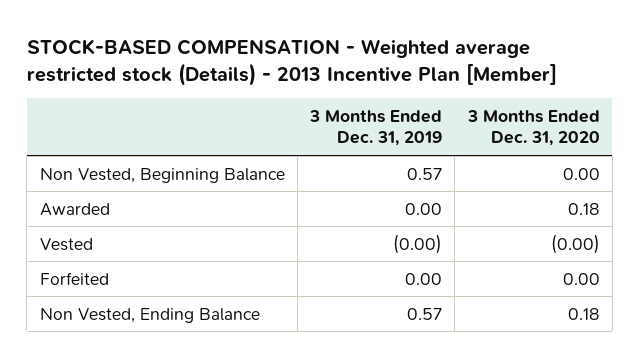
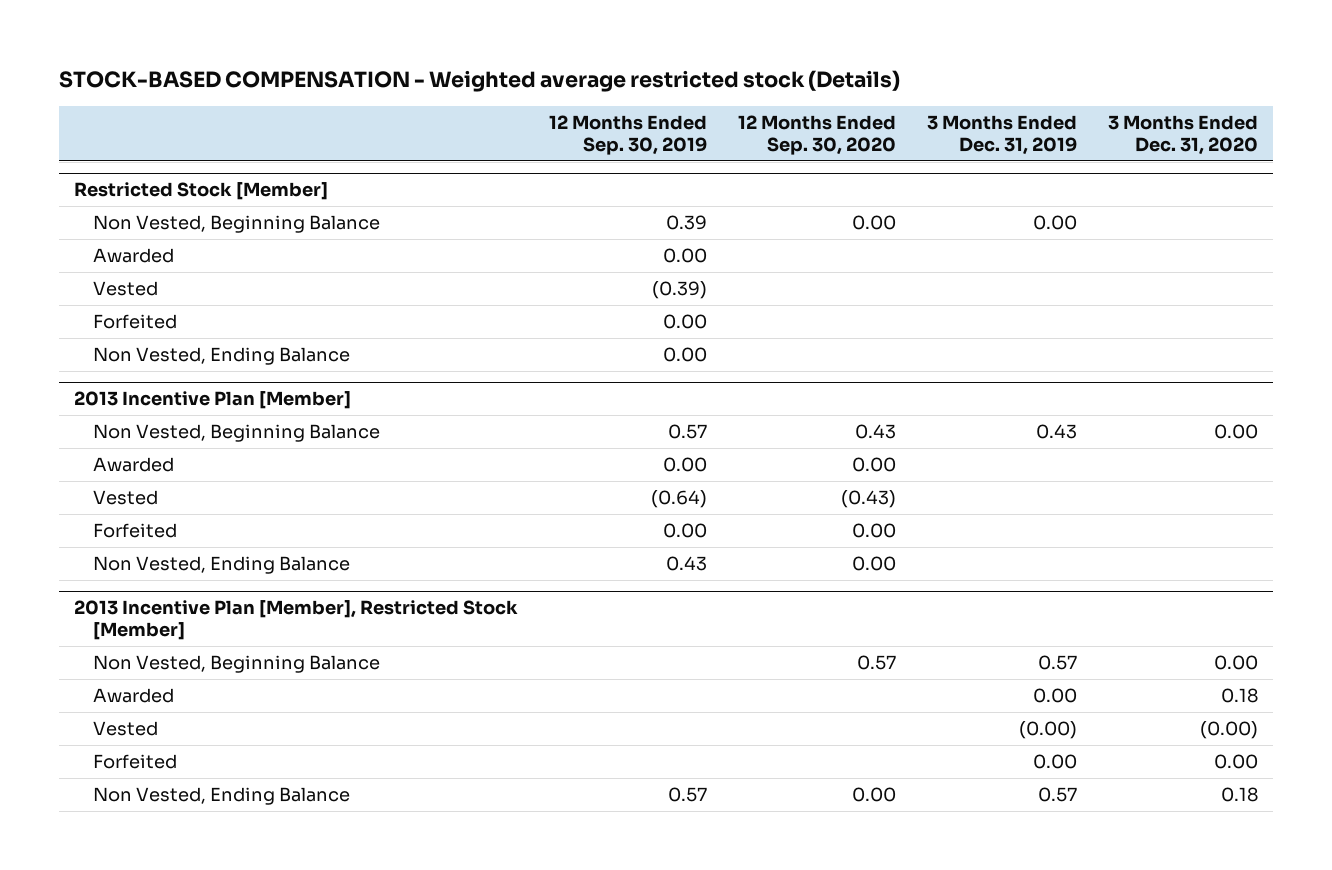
- STOCK-BASED COMPENSATION - Weighted average restricted stock (Details) - 2013 Incentive Plan [Member]
+ STOCK-BASED COMPENSATION - Weighted average restricted stock (Details)
- | 3 Months Ended Dec. 31, 2019 | 3 Months Ended Dec. 31, 2020
+ | 12 Months Ended Sep. 30, 2019 | 12 Months Ended Sep. 30, 2020 | 3 Months Ended Dec. 31, 2019 | 3 Months Ended Dec. 31, 2020
+ Restricted Stock [Member]
+ Non Vested, Beginning Balance | 0.39 | 0.00 | 0.00 |
+ Awarded | 0.00 | | |
+ Vested | (0.39) | | |
+ Forfeited | 0.00 | | |
+ Non Vested, Ending Balance | 0.00 | | |
+ 2013 Incentive Plan [Member]
+ Non Vested, Beginning Balance | 0.57 | 0.43 | 0.43 | 0.00
+ Awarded | 0.00 | 0.00 | |
+ Vested | (0.64) | (0.43) | |
+ Forfeited | 0.00 | 0.00 | |
+ Non Vested, Ending Balance | 0.43 | 0.00 | |
+ 2013 Incentive Plan [Member], Restricted Stock [Member]

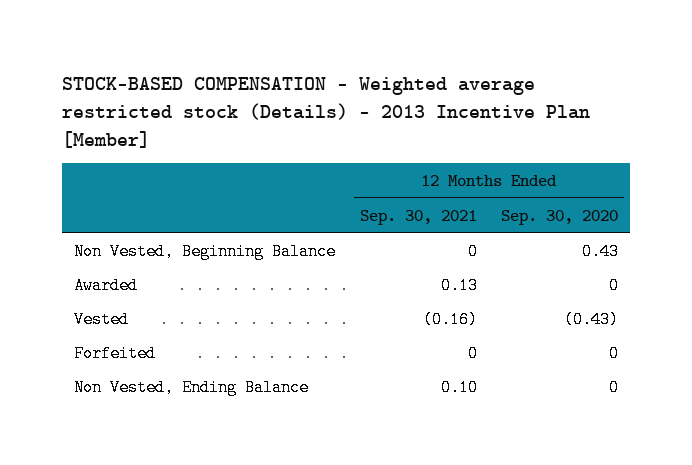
- STOCK-BASED COMPENSATION - Weighted average restricted stock (Details)
+ STOCK-BASED COMPENSATION - Weighted average restricted stock (Details) - 2013 Incentive Plan [Member]
- | 12 Months Ended Sep. 30, 2019 | 12 Months Ended Sep. 30, 2020 | 3 Months Ended Dec. 31, 2019 | 3 Months Ended Dec. 31, 2020
+ | 12 Months Ended Sep. 30, 2021 | 12 Months Ended Sep. 30, 2020
- Restricted Stock [Member]
- Non Vested, Beginning Balance | 0.39 | 0.00 | 0.00 |
- Awarded | 0.00 | | |
- Vested | (0.39) | | |
- Forfeited | 0.00 | | |
- Non Vested, Ending Balance | 0.00 | | |
- 2013 Incentive Plan [Member]
- Awarded | 0.00 | 0.00 | |
+ Awarded | 0.13 | 0
- Forfeited | 0.00 | 0.00 | |
- Non Vested, Ending Balance | 0.43 | 0.00 | |
- 2013 Incentive Plan [Member], Restricted Stock [Member]
- Non Vested, Beginning Balance | | 0.57 | 0.57 | 0.00
- Awarded | | | 0.00 | 0.18
- Vested | | | (0.00) | (0.00)
- Forfeited | | | 0.00 | 0.00
- Non Vested, Ending Balance | 0.57 | 0.00 | 0.57 | 0.18
+ Forfeited | 0 | 0
+ Non Vested, Ending Balance | 0.10 | 0

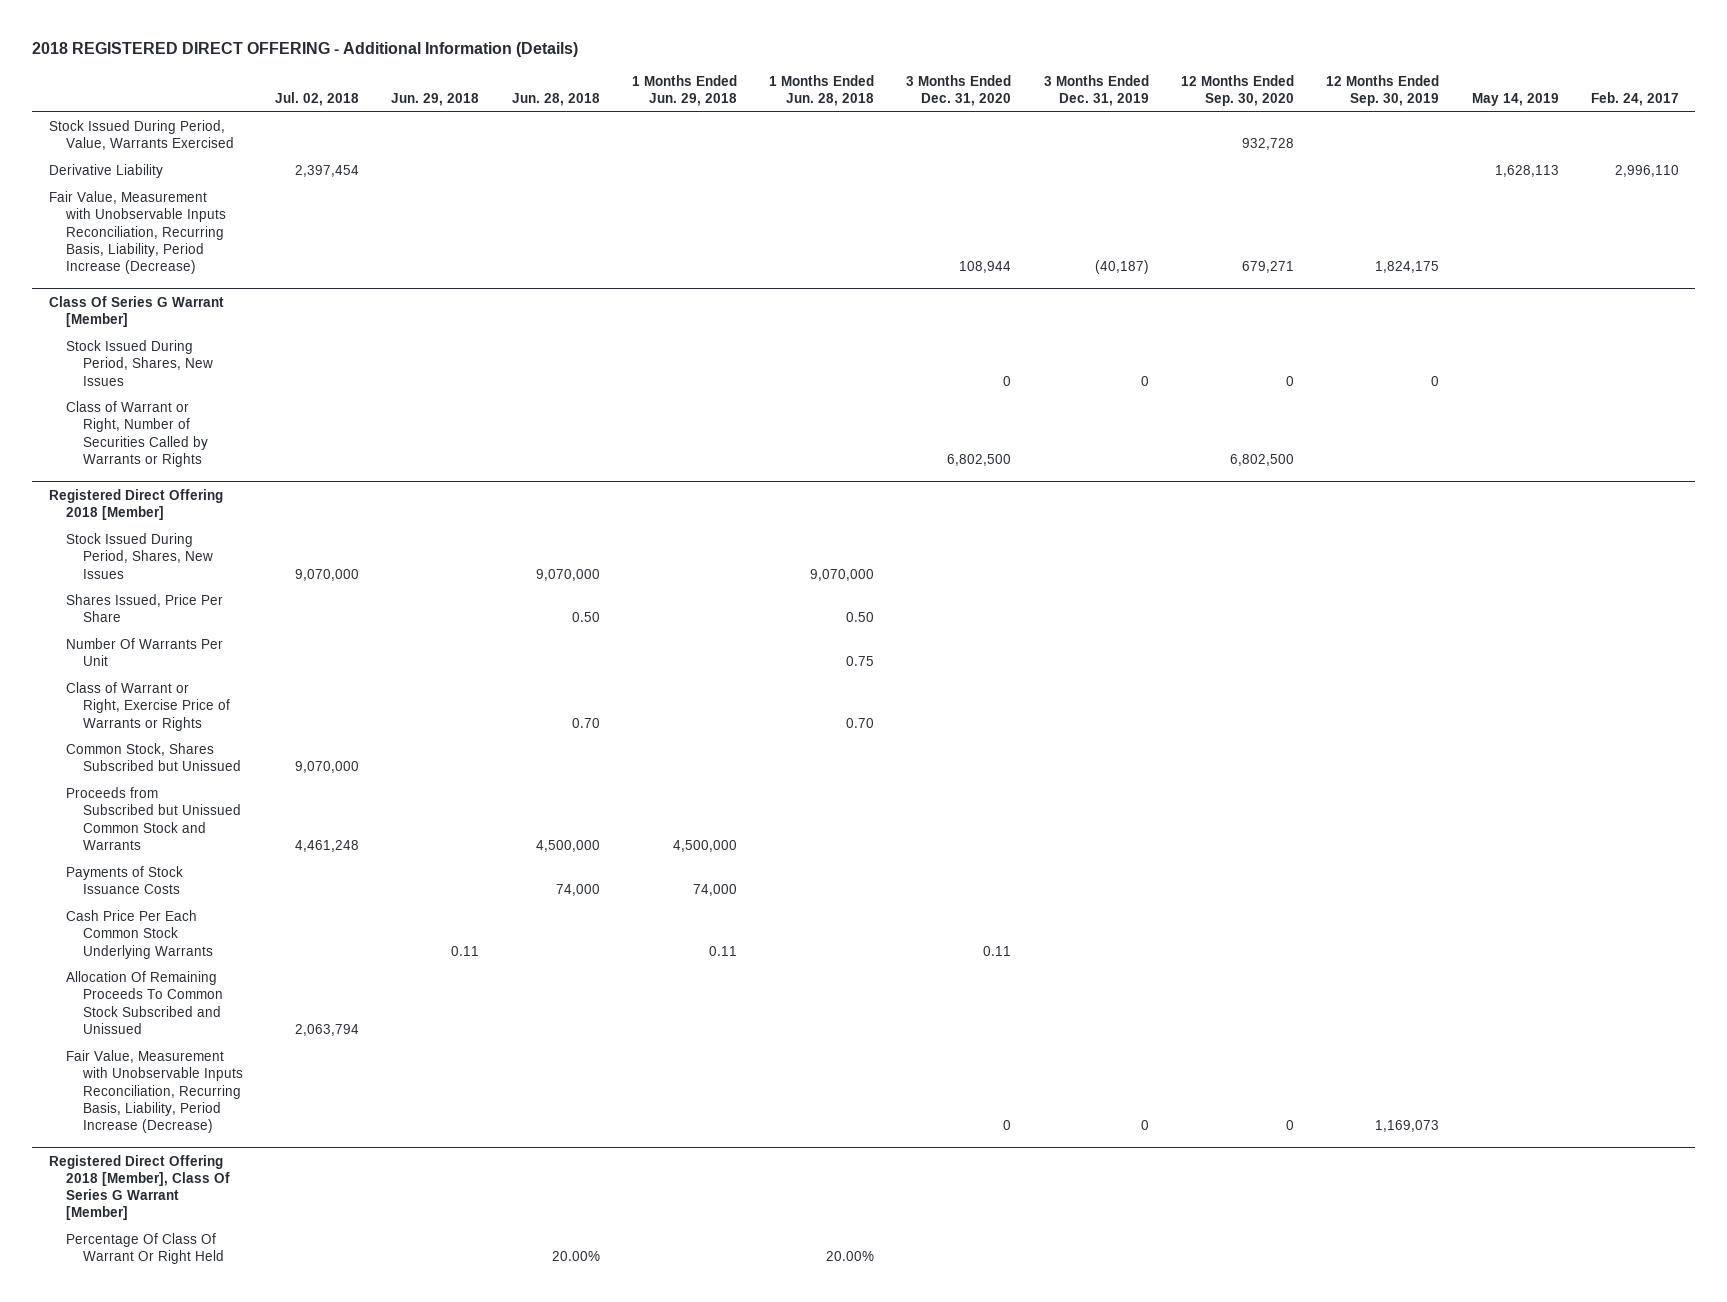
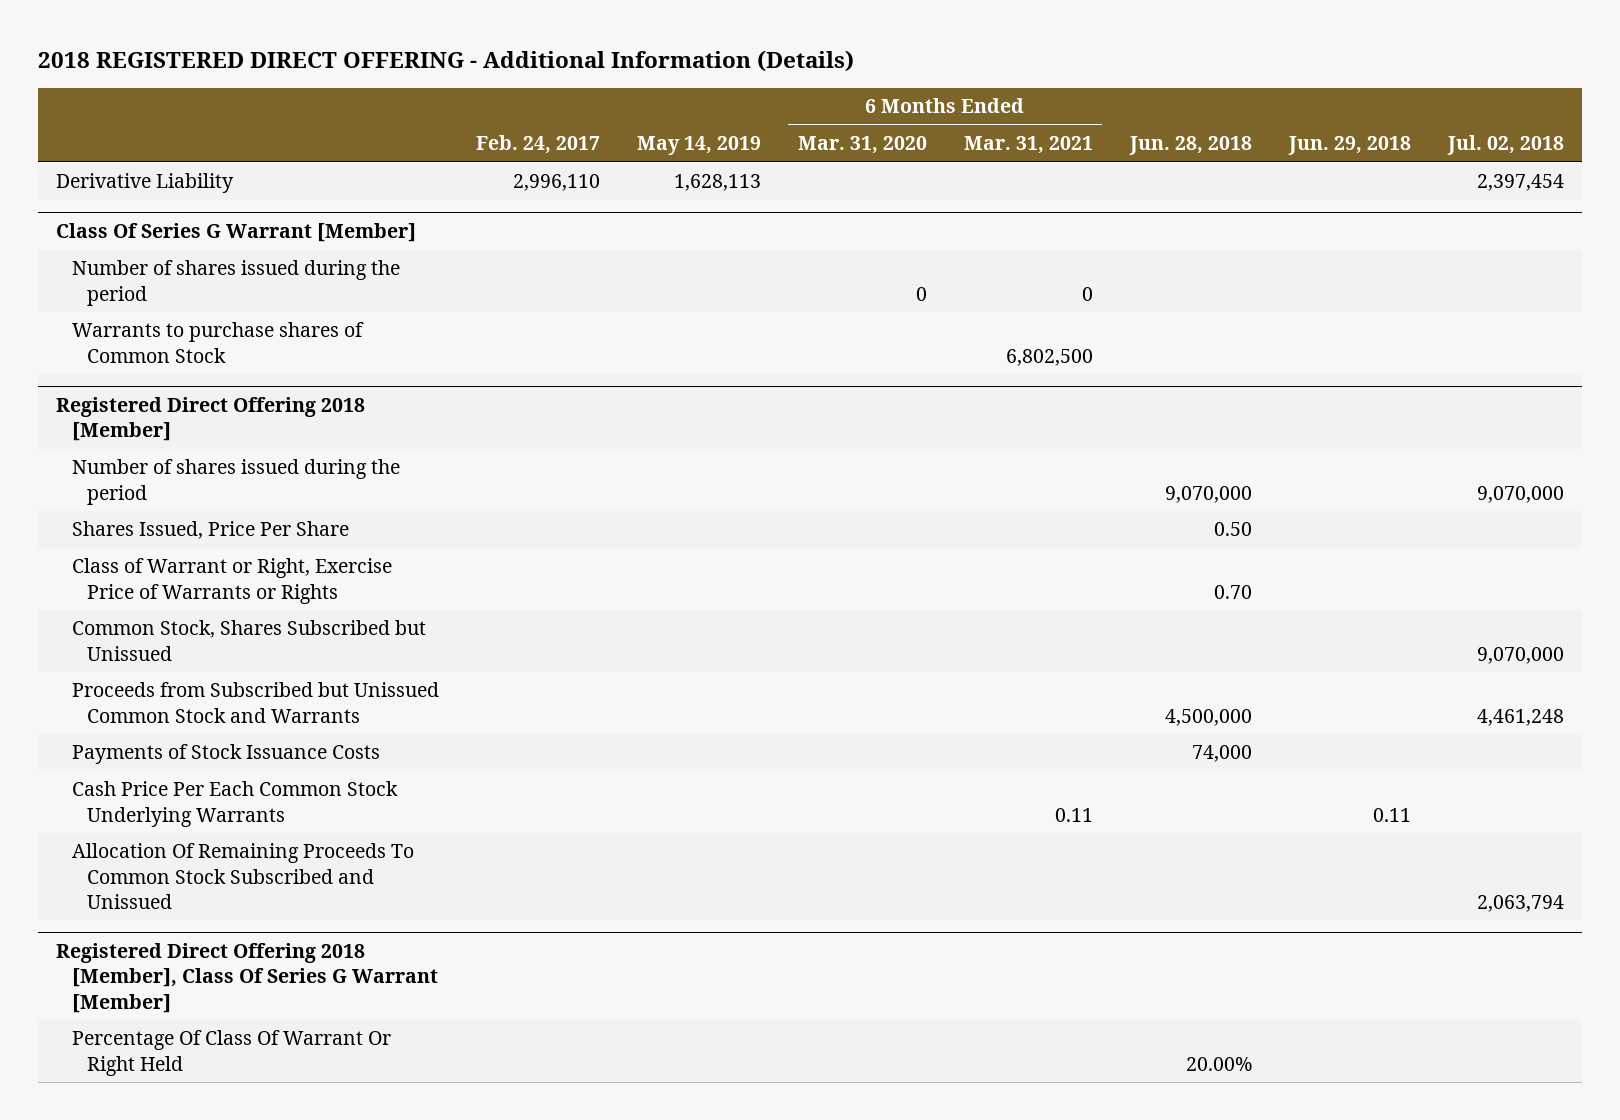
- | Jul. 02, 2018 | Jun. 29, 2018 | Jun. 28, 2018 | 1 Months Ended Jun. 29, 2018 | 1 Months Ended Jun. 28, 2018 | 3 Months Ended Dec. 31, 2020 | 3 Months Ended Dec. 31, 2019 | 12 Months Ended Sep. 30, 2020 | 12 Months Ended Sep. 30, 2019 | May 14, 2019 | Feb. 24, 2017
+ | Feb. 24, 2017 | May 14, 2019 | 6 Months Ended Mar. 31, 2020 | 6 Months Ended Mar. 31, 2021 | Jun. 28, 2018 | Jun. 29, 2018 | Jul. 02, 2018
- Stock Issued During Period, Value, Warrants Exercised | | | | | | | | 932,728 | | |
- Fair Value, Measurement with Unobservable Inputs Reconciliation, Recurring Basis, Liability, Period Increase (Decrease) | | | | | | 108,944 | (40,187) | 679,271 | 1,824,175 | |
@ Class Of Series G Warrant [Member]
- Stock Issued During Period, Shares, New Issues | | | | | | 0 | 0 | 0 | 0 | |
- Class of Warrant or Right, Number of Securities Called by Warrants or Rights | | | | | | 6,802,500 | | 6,802,500 | | |
+ Number of shares issued during the period | | | 0 | 0 | | |
+ Warrants to purchase shares of Common Stock | | | | 6,802,500 | | |
@ Registered Direct Offering 2018 [Member]
- Stock Issued During Period, Shares, New Issues | 9,070,000 | | 9,070,000 | | 9,070,000 | | | | | |
+ Number of shares issued during the period | | | | | 9,070,000 | | 9,070,000
- Number Of Warrants Per Unit | | | | | 0.75 | | | | | |
- Fair Value, Measurement with Unobservable Inputs Reconciliation, Recurring Basis, Liability, Period Increase (Decrease) | | | | | | 0 | 0 | 0 | 1,169,073 | |

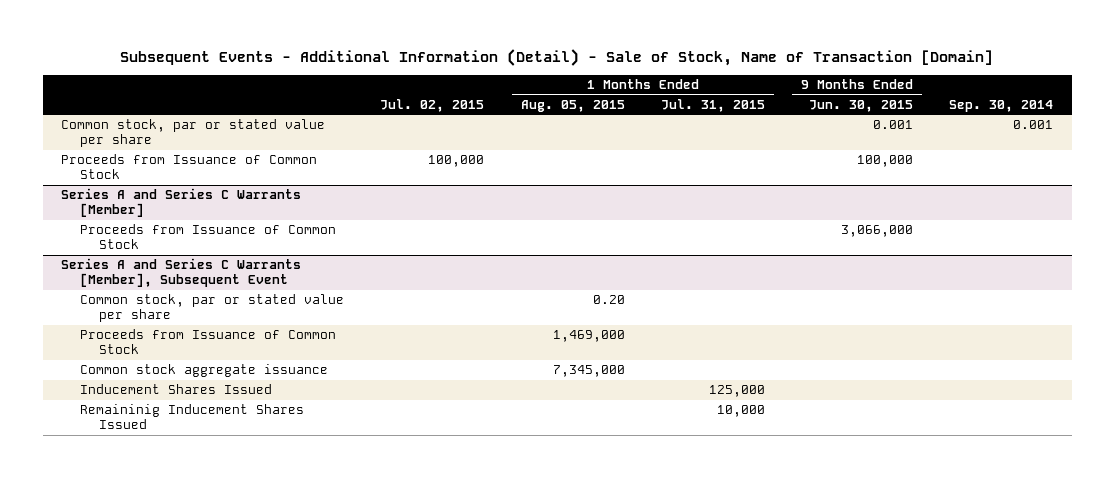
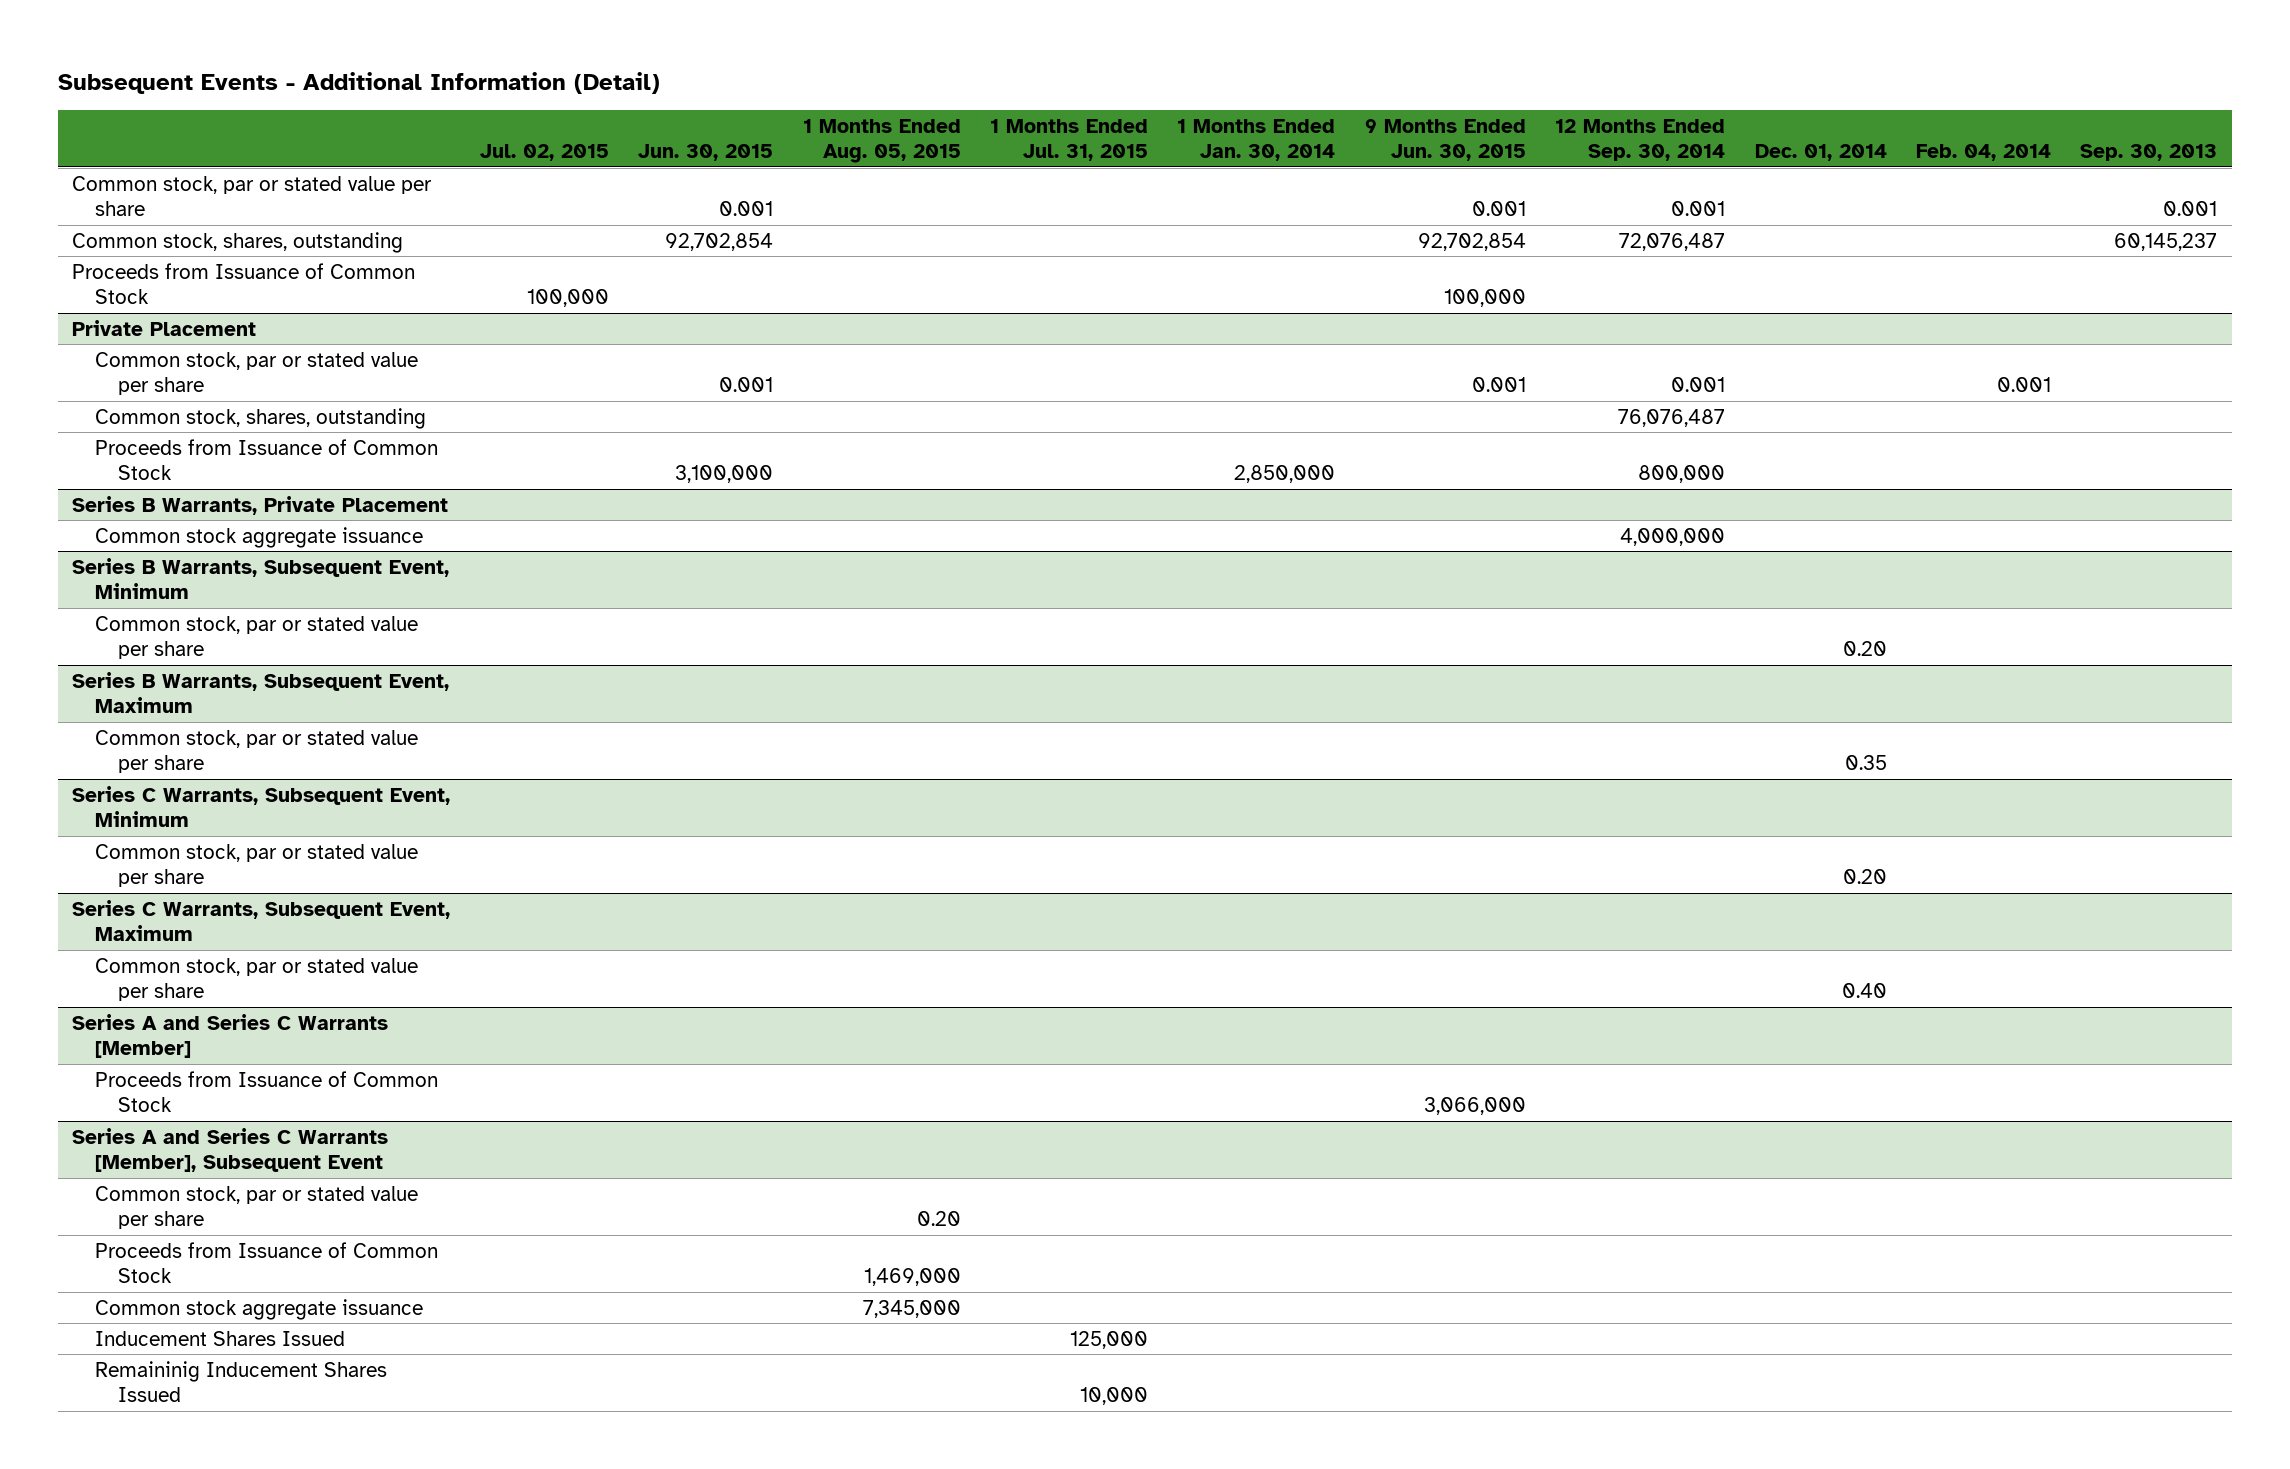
- Subsequent Events - Additional Information (Detail) - Sale of Stock, Name of Transaction [Domain]
+ Subsequent Events - Additional Information (Detail)
- | Jul. 02, 2015 | 1 Months Ended Aug. 05, 2015 | 1 Months Ended Jul. 31, 2015 | 9 Months Ended Jun. 30, 2015 | Sep. 30, 2014
+ | Jul. 02, 2015 | Jun. 30, 2015 | 1 Months Ended Aug. 05, 2015 | 1 Months Ended Jul. 31, 2015 | 1 Months Ended Jan. 30, 2014 | 9 Months Ended Jun. 30, 2015 | 12 Months Ended Sep. 30, 2014 | Dec. 01, 2014 | Feb. 04, 2014 | Sep. 30, 2013
+ Common stock, shares, outstanding | | 92,702,854 | | | | 92,702,854 | 72,076,487 | | | 60,145,237
+ Private Placement
+ Common stock, par or stated value per share | | 0.001 | | | | 0.001 | 0.001 | | 0.001 |
+ Common stock, shares, outstanding | | | | | | | 76,076,487 | | |
+ Proceeds from Issuance of Common Stock | | 3,100,000 | | | 2,850,000 | | 800,000 | | |
+ Series B Warrants, Private Placement
+ Common stock aggregate issuance | | | | | | | 4,000,000 | | |
+ Series B Warrants, Subsequent Event, Minimum
+ Common stock, par or stated value per share | | | | | | | | 0.20 | |
+ Series B Warrants, Subsequent Event, Maximum
+ Common stock, par or stated value per share | | | | | | | | 0.35 | |
+ Series C Warrants, Subsequent Event, Minimum
+ Common stock, par or stated value per share | | | | | | | | 0.20 | |
+ Series C Warrants, Subsequent Event, Maximum
+ Common stock, par or stated value per share | | | | | | | | 0.40 | |

